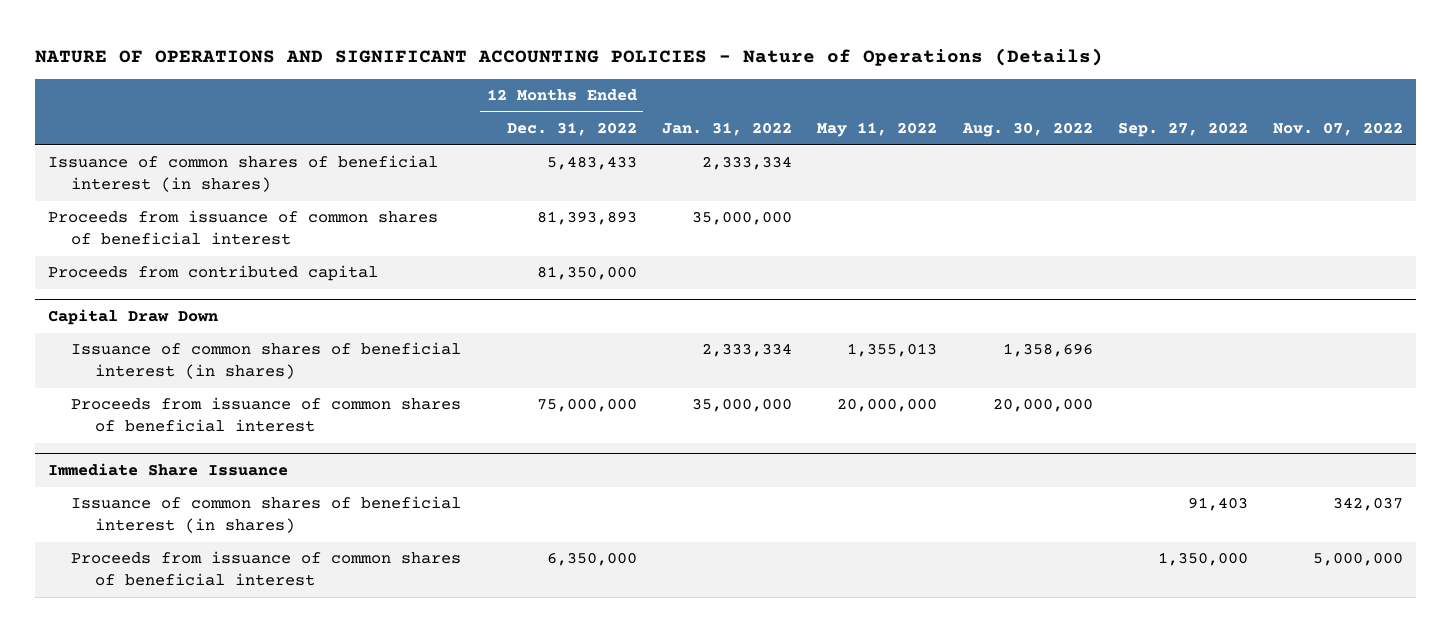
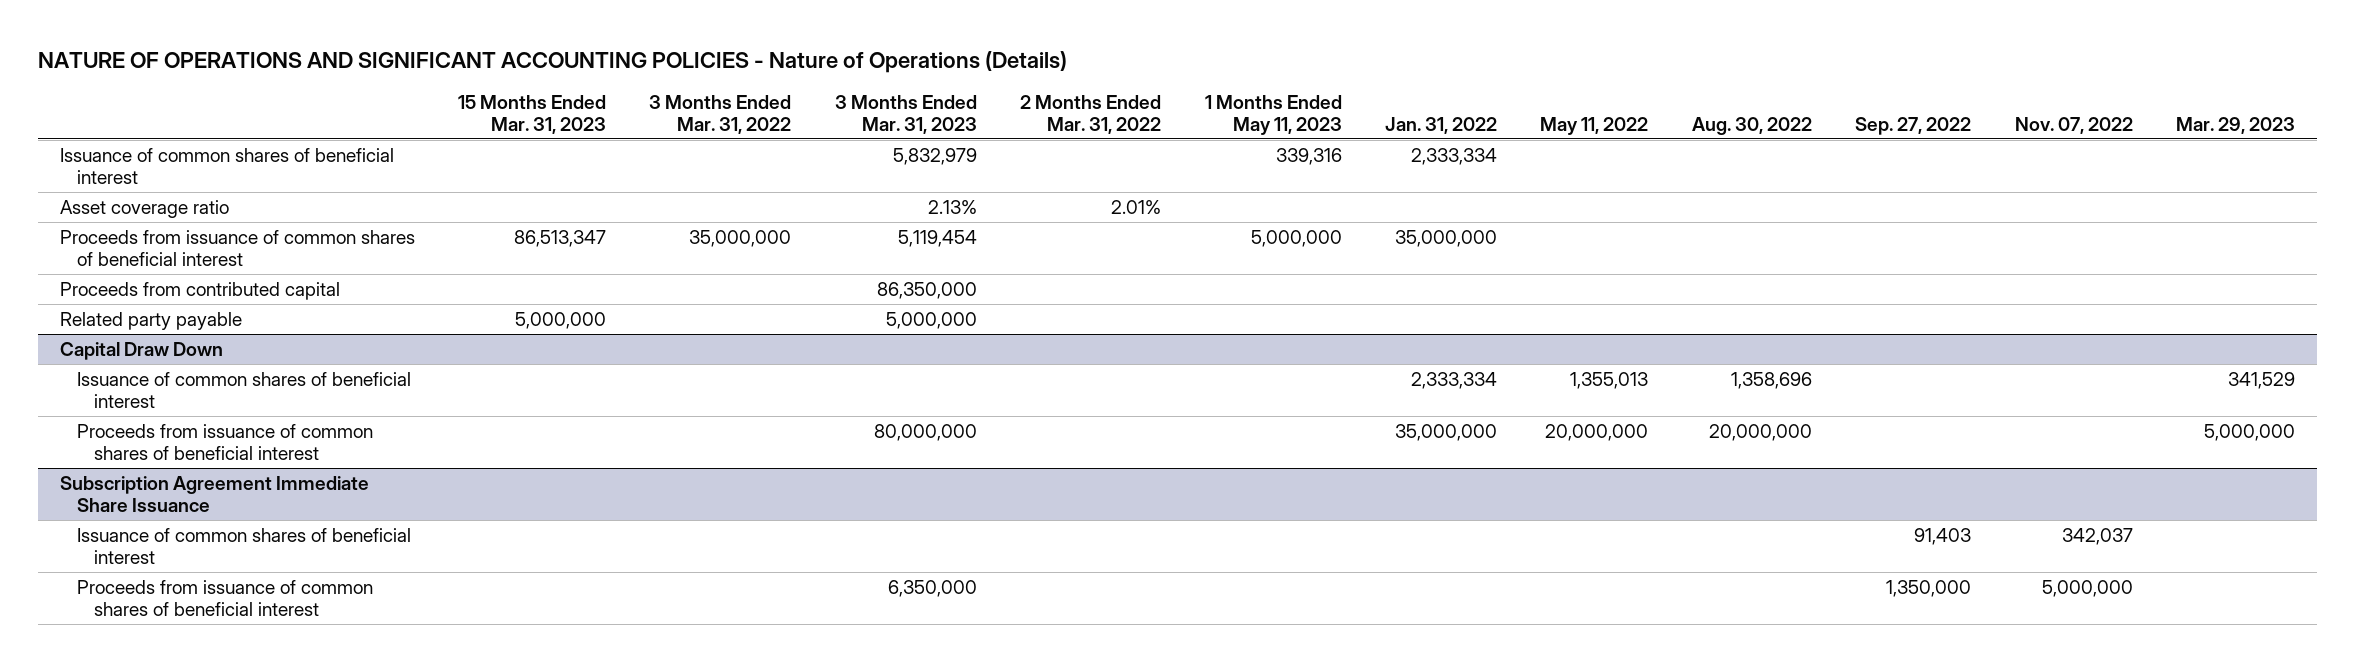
- | 12 Months Ended Dec. 31, 2022 | Jan. 31, 2022 | May 11, 2022 | Aug. 30, 2022 | Sep. 27, 2022 | Nov. 07, 2022
+ | 15 Months Ended Mar. 31, 2023 | 3 Months Ended Mar. 31, 2022 | 3 Months Ended Mar. 31, 2023 | 2 Months Ended Mar. 31, 2022 | 1 Months Ended May 11, 2023 | Jan. 31, 2022 | May 11, 2022 | Aug. 30, 2022 | Sep. 27, 2022 | Nov. 07, 2022 | Mar. 29, 2023
- Issuance of common shares of beneficial interest (in shares) | 5,483,433 | 2,333,334 | | | |
+ Issuance of common shares of beneficial interest | | | 5,832,979 | | 339,316 | 2,333,334 | | | | |
+ Asset coverage ratio | | | 2.13% | 2.01% | | | | | | |
+ Related party payable | 5,000,000 | | 5,000,000 | | | | | | | |
@ Capital Draw Down
- Issuance of common shares of beneficial interest (in shares) | | 2,333,334 | 1,355,013 | 1,358,696 | |
+ Issuance of common shares of beneficial interest | | | | | | 2,333,334 | 1,355,013 | 1,358,696 | | | 341,529
- Immediate Share Issuance
- Issuance of common shares of beneficial interest (in shares) | | | | | 91,403 | 342,037
+ Subscription Agreement Immediate Share Issuance
+ Issuance of common shares of beneficial interest | | | | | | | | | 91,403 | 342,037 |

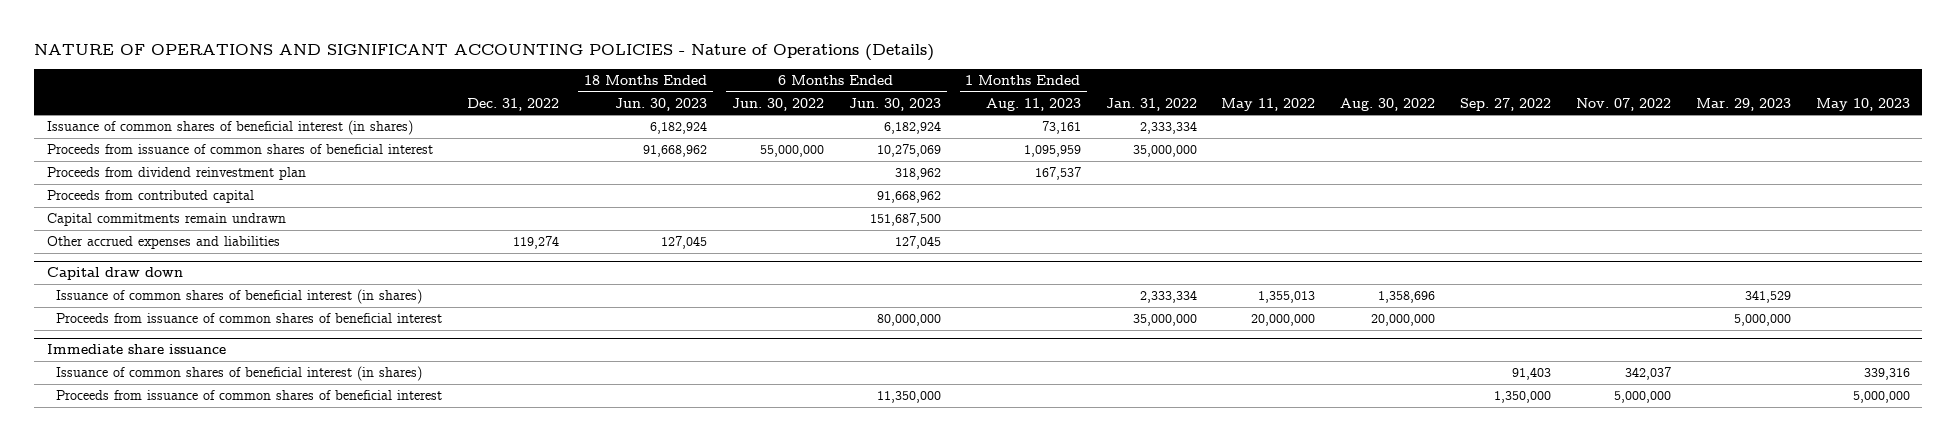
- | 15 Months Ended Mar. 31, 2023 | 3 Months Ended Mar. 31, 2022 | 3 Months Ended Mar. 31, 2023 | 2 Months Ended Mar. 31, 2022 | 1 Months Ended May 11, 2023 | Jan. 31, 2022 | May 11, 2022 | Aug. 30, 2022 | Sep. 27, 2022 | Nov. 07, 2022 | Mar. 29, 2023
+ | Dec. 31, 2022 | 18 Months Ended Jun. 30, 2023 | 6 Months Ended Jun. 30, 2022 | 6 Months Ended Jun. 30, 2023 | 1 Months Ended Aug. 11, 2023 | Jan. 31, 2022 | May 11, 2022 | Aug. 30, 2022 | Sep. 27, 2022 | Nov. 07, 2022 | Mar. 29, 2023 | May 10, 2023
- Issuance of common shares of beneficial interest | | | 5,832,979 | | 339,316 | 2,333,334 | | | | |
- Asset coverage ratio | | | 2.13% | 2.01% | | | | | | |
+ Issuance of common shares of beneficial interest (in shares) | | 6,182,924 | | 6,182,924 | 73,161 | 2,333,334 | | | | | |
+ Proceeds from dividend reinvestment plan | | | | 318,962 | 167,537 | | | | | | |
- Related party payable | 5,000,000 | | 5,000,000 | | | | | | | |
- Capital Draw Down
- Issuance of common shares of beneficial interest | | | | | | 2,333,334 | 1,355,013 | 1,358,696 | | | 341,529
+ Capital commitments remain undrawn | | | | 151,687,500 | | | | | | | |
+ Other accrued expenses and liabilities | 119,274 | 127,045 | | 127,045 | | | | | | | |
+ Capital draw down
+ Issuance of common shares of beneficial interest (in shares) | | | | | | 2,333,334 | 1,355,013 | 1,358,696 | | | 341,529 |
- Subscription Agreement Immediate Share Issuance
- Issuance of common shares of beneficial interest | | | | | | | | | 91,403 | 342,037 |
+ Immediate share issuance
+ Issuance of common shares of beneficial interest (in shares) | | | | | | | | | 91,403 | 342,037 | | 339,316

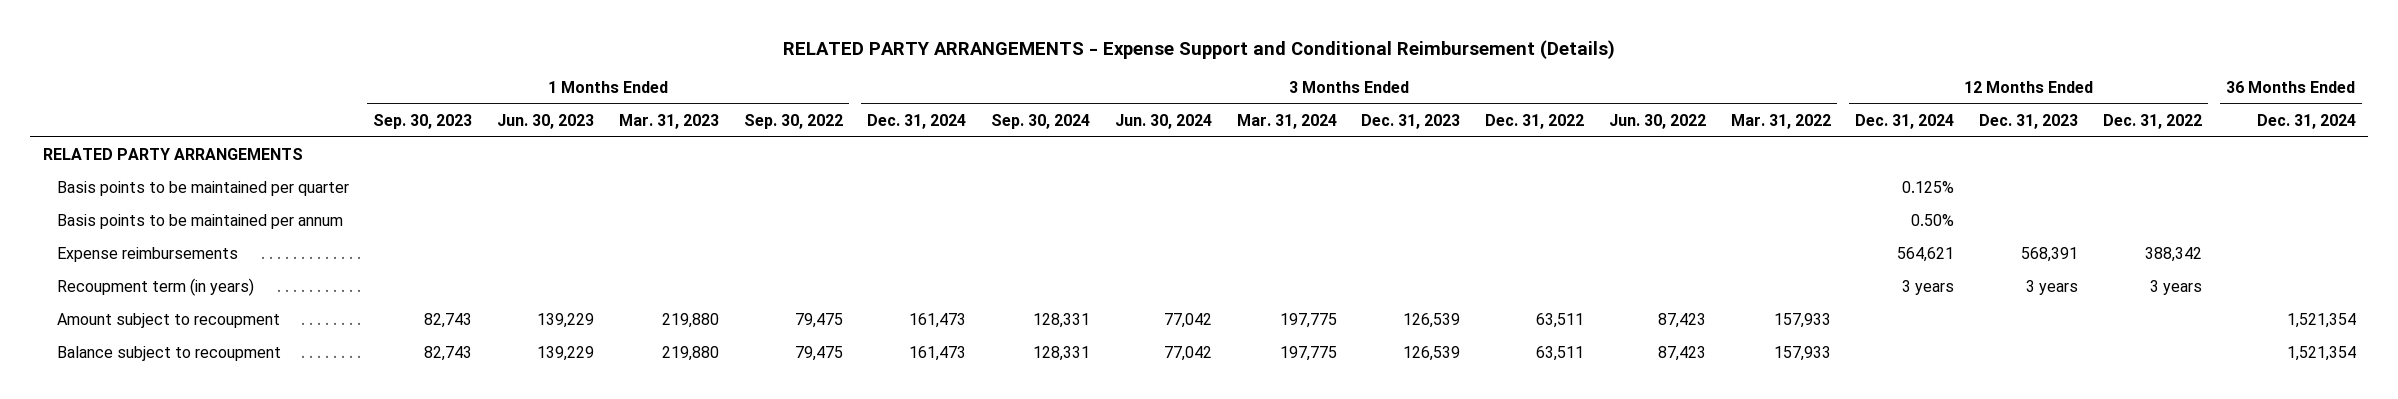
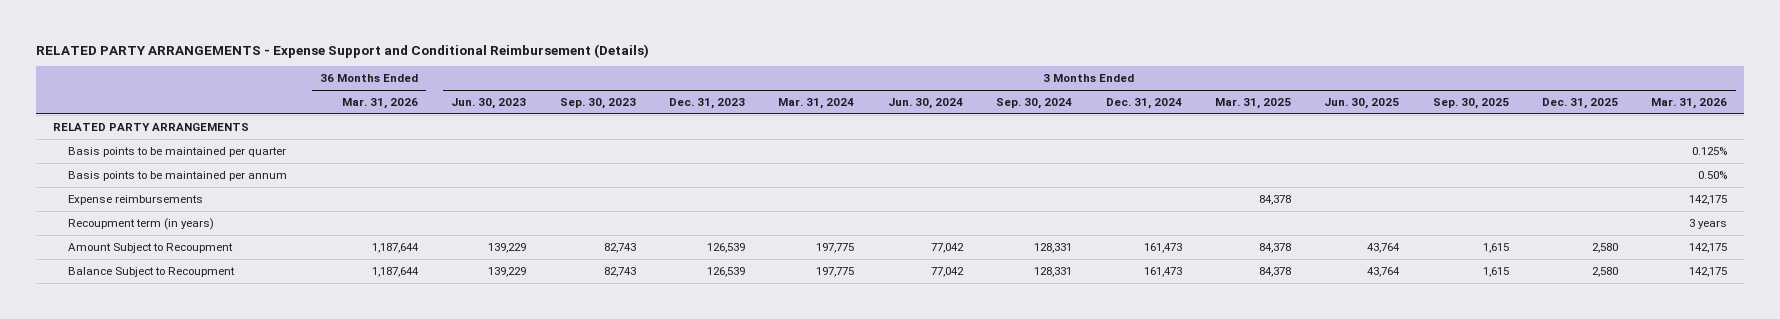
- | 1 Months Ended Sep. 30, 2023 | 1 Months Ended Jun. 30, 2023 | 1 Months Ended Mar. 31, 2023 | 1 Months Ended Sep. 30, 2022 | 3 Months Ended Dec. 31, 2024 | 3 Months Ended Sep. 30, 2024 | 3 Months Ended Jun. 30, 2024 | 3 Months Ended Mar. 31, 2024 | 3 Months Ended Dec. 31, 2023 | 3 Months Ended Dec. 31, 2022 | 3 Months Ended Jun. 30, 2022 | 3 Months Ended Mar. 31, 2022 | 12 Months Ended Dec. 31, 2024 | 12 Months Ended Dec. 31, 2023 | 12 Months Ended Dec. 31, 2022 | 36 Months Ended Dec. 31, 2024
+ | 36 Months Ended Mar. 31, 2026 | 3 Months Ended Jun. 30, 2023 | 3 Months Ended Sep. 30, 2023 | 3 Months Ended Dec. 31, 2023 | 3 Months Ended Mar. 31, 2024 | 3 Months Ended Jun. 30, 2024 | 3 Months Ended Sep. 30, 2024 | 3 Months Ended Dec. 31, 2024 | 3 Months Ended Mar. 31, 2025 | 3 Months Ended Jun. 30, 2025 | 3 Months Ended Sep. 30, 2025 | 3 Months Ended Dec. 31, 2025 | 3 Months Ended Mar. 31, 2026
- Amount subject to recoupment | 82,743 | 139,229 | 219,880 | 79,475 | 161,473 | 128,331 | 77,042 | 197,775 | 126,539 | 63,511 | 87,423 | 157,933 | | | | 1,521,354
- Balance subject to recoupment | 82,743 | 139,229 | 219,880 | 79,475 | 161,473 | 128,331 | 77,042 | 197,775 | 126,539 | 63,511 | 87,423 | 157,933 | | | | 1,521,354
+ Amount Subject to Recoupment | 1,187,644 | 139,229 | 82,743 | 126,539 | 197,775 | 77,042 | 128,331 | 161,473 | 84,378 | 43,764 | 1,615 | 2,580 | 142,175
+ Balance Subject to Recoupment | 1,187,644 | 139,229 | 82,743 | 126,539 | 197,775 | 77,042 | 128,331 | 161,473 | 84,378 | 43,764 | 1,615 | 2,580 | 142,175

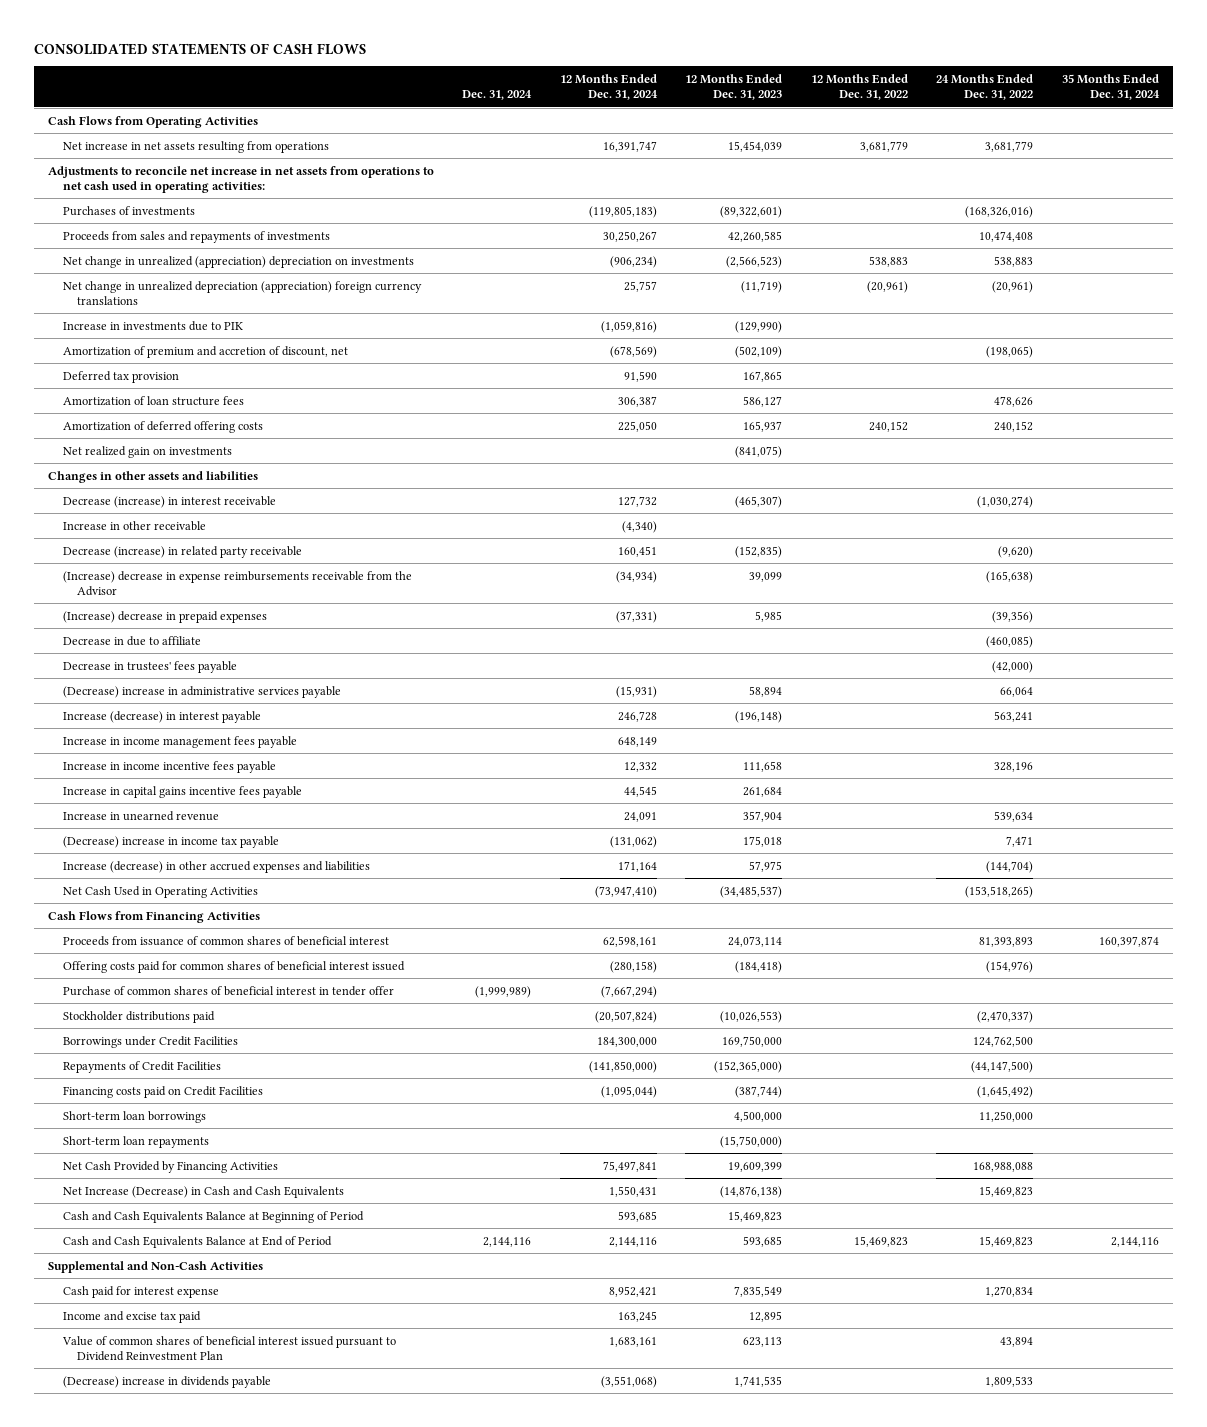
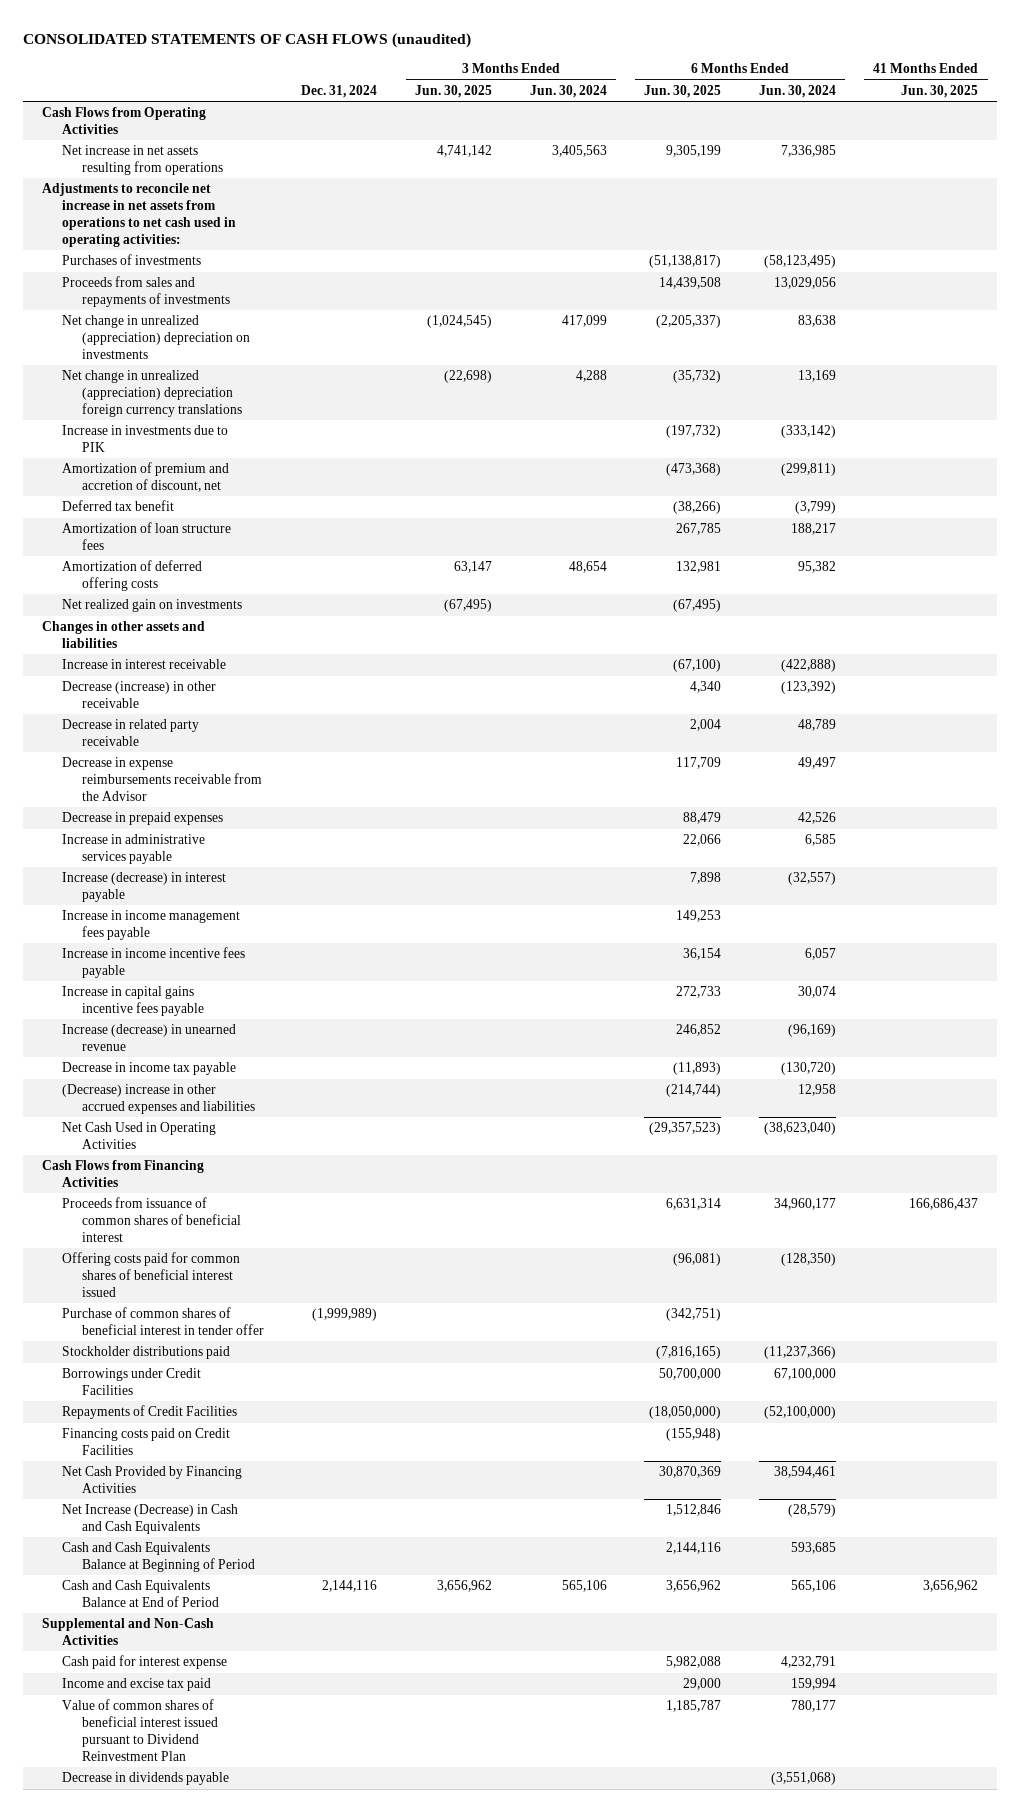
- CONSOLIDATED STATEMENTS OF CASH FLOWS
+ CONSOLIDATED STATEMENTS OF CASH FLOWS (unaudited)
- | Dec. 31, 2024 | 12 Months Ended Dec. 31, 2024 | 12 Months Ended Dec. 31, 2023 | 12 Months Ended Dec. 31, 2022 | 24 Months Ended Dec. 31, 2022 | 35 Months Ended Dec. 31, 2024
+ | Dec. 31, 2024 | 3 Months Ended Jun. 30, 2025 | 3 Months Ended Jun. 30, 2024 | 6 Months Ended Jun. 30, 2025 | 6 Months Ended Jun. 30, 2024 | 41 Months Ended Jun. 30, 2025
- Net change in unrealized depreciation (appreciation) foreign currency translations | | 25,757 | (11,719) | (20,961) | (20,961) |
+ Net change in unrealized (appreciation) depreciation foreign currency translations | | (22,698) | 4,288 | (35,732) | 13,169 |
- Deferred tax provision | | 91,590 | 167,865 | | |
+ Deferred tax benefit | | | | (38,266) | (3,799) |
- Decrease (increase) in interest receivable | | 127,732 | (465,307) | | (1,030,274) |
- Increase in other receivable | | (4,340) | | | |
- Decrease (increase) in related party receivable | | 160,451 | (152,835) | | (9,620) |
- (Increase) decrease in expense reimbursements receivable from the Advisor | | (34,934) | 39,099 | | (165,638) |
- (Increase) decrease in prepaid expenses | | (37,331) | 5,985 | | (39,356) |
- Decrease in due to affiliate | | | | | (460,085) |
- Decrease in trustees' fees payable | | | | | (42,000) |
- (Decrease) increase in administrative services payable | | (15,931) | 58,894 | | 66,064 |
+ Increase in interest receivable | | | | (67,100) | (422,888) |
+ Decrease (increase) in other receivable | | | | 4,340 | (123,392) |
+ Decrease in related party receivable | | | | 2,004 | 48,789 |
+ Decrease in expense reimbursements receivable from the Advisor | | | | 117,709 | 49,497 |
+ Decrease in prepaid expenses | | | | 88,479 | 42,526 |
+ Increase in administrative services payable | | | | 22,066 | 6,585 |
- Increase in unearned revenue | | 24,091 | 357,904 | | 539,634 |
- (Decrease) increase in income tax payable | | (131,062) | 175,018 | | 7,471 |
- Increase (decrease) in other accrued expenses and liabilities | | 171,164 | 57,975 | | (144,704) |
+ Increase (decrease) in unearned revenue | | | | 246,852 | (96,169) |
+ Decrease in income tax payable | | | | (11,893) | (130,720) |
+ (Decrease) increase in other accrued expenses and liabilities | | | | (214,744) | 12,958 |
- Short-term loan borrowings | | | 4,500,000 | | 11,250,000 |
- Short-term loan repayments | | | (15,750,000) | | |
- (Decrease) increase in dividends payable | | (3,551,068) | 1,741,535 | | 1,809,533 |
+ Decrease in dividends payable | | | | | (3,551,068) |

